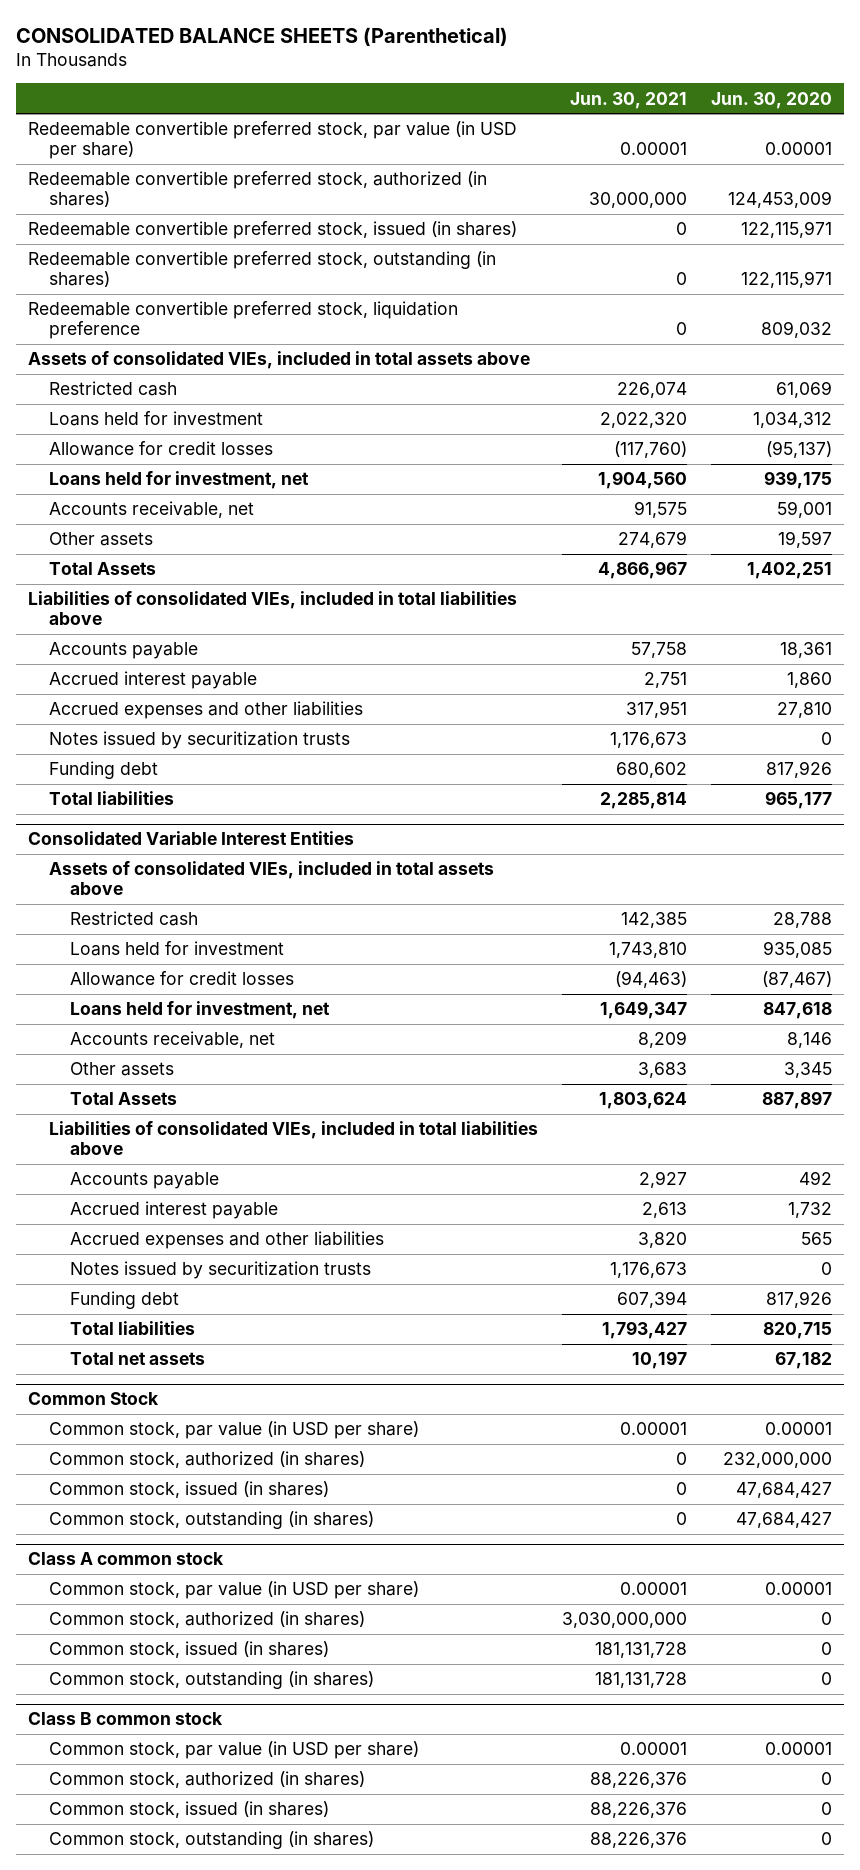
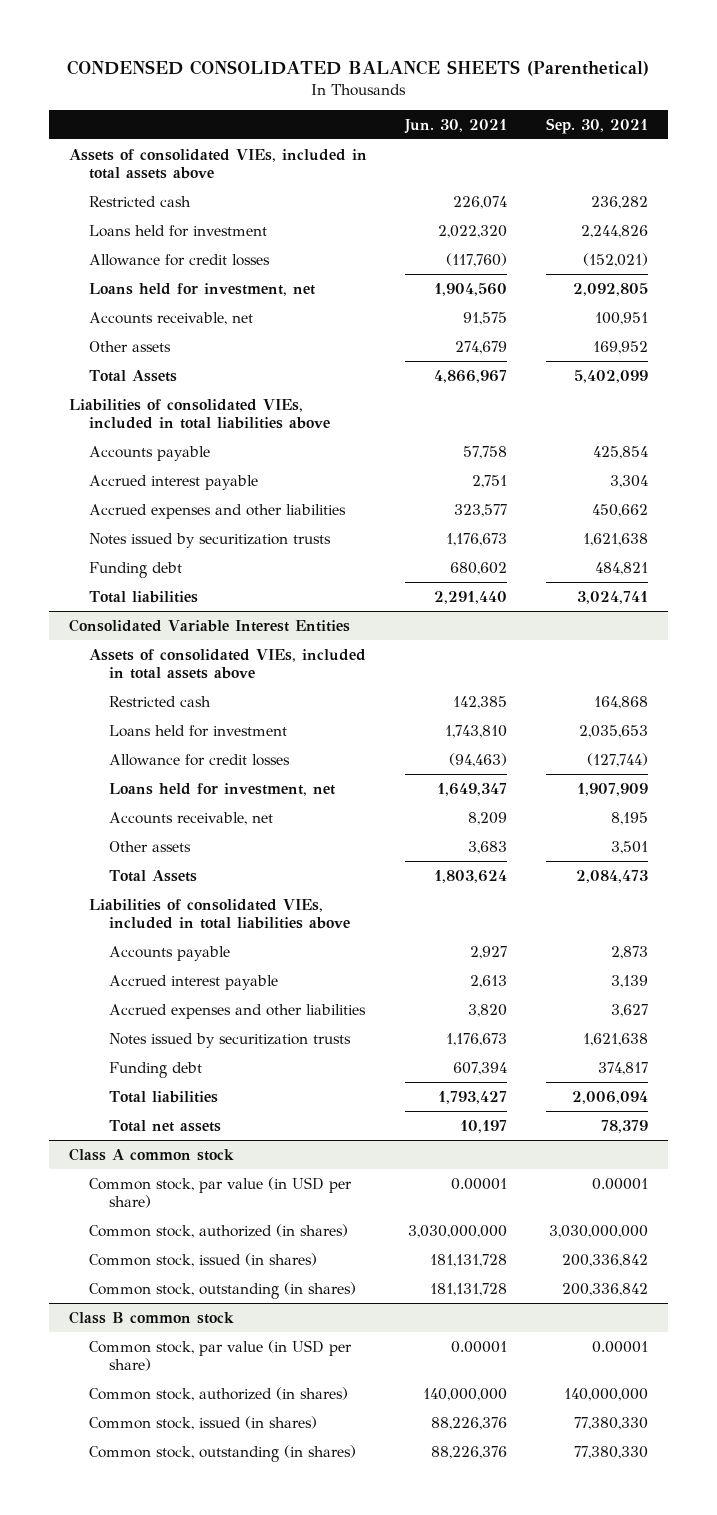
- CONSOLIDATED BALANCE SHEETS (Parenthetical)
+ CONDENSED CONSOLIDATED BALANCE SHEETS (Parenthetical)
- | Jun. 30, 2021 | Jun. 30, 2020
+ | Jun. 30, 2021 | Sep. 30, 2021
- Redeemable convertible preferred stock, par value (in USD per share) | 0.00001 | 0.00001
- Redeemable convertible preferred stock, authorized (in shares) | 30,000,000 | 124,453,009
- Redeemable convertible preferred stock, issued (in shares) | 0 | 122,115,971
- Redeemable convertible preferred stock, outstanding (in shares) | 0 | 122,115,971
- Redeemable convertible preferred stock, liquidation preference | 0 | 809,032
- Accrued expenses and other liabilities | 317,951 | 27,810
+ Accrued expenses and other liabilities | 323,577 | 450,662
- Total liabilities | 2,285,814 | 965,177
+ Total liabilities | 2,291,440 | 3,024,741
- Common Stock
- Common stock, par value (in USD per share) | 0.00001 | 0.00001
- Common stock, authorized (in shares) | 0 | 232,000,000
- Common stock, issued (in shares) | 0 | 47,684,427
- Common stock, outstanding (in shares) | 0 | 47,684,427
@ Class B common stock
- Common stock, authorized (in shares) | 88,226,376 | 0
+ Common stock, authorized (in shares) | 140,000,000 | 140,000,000

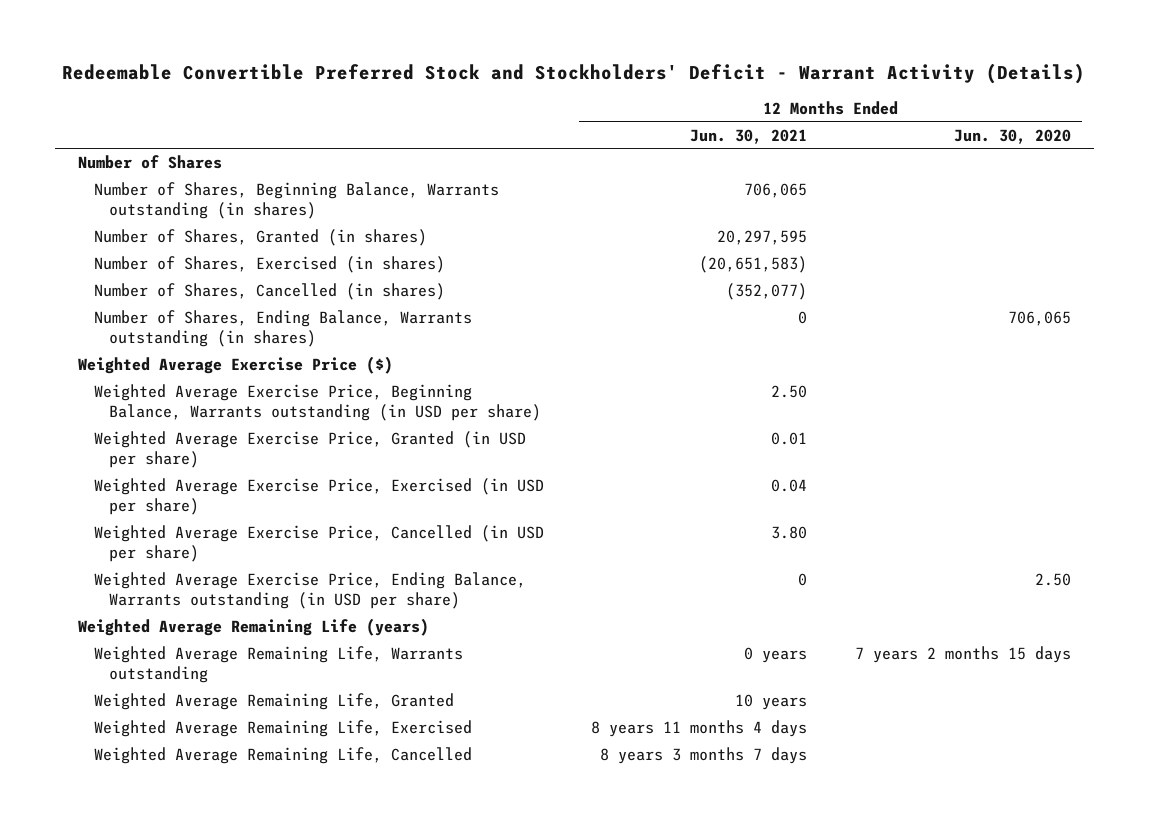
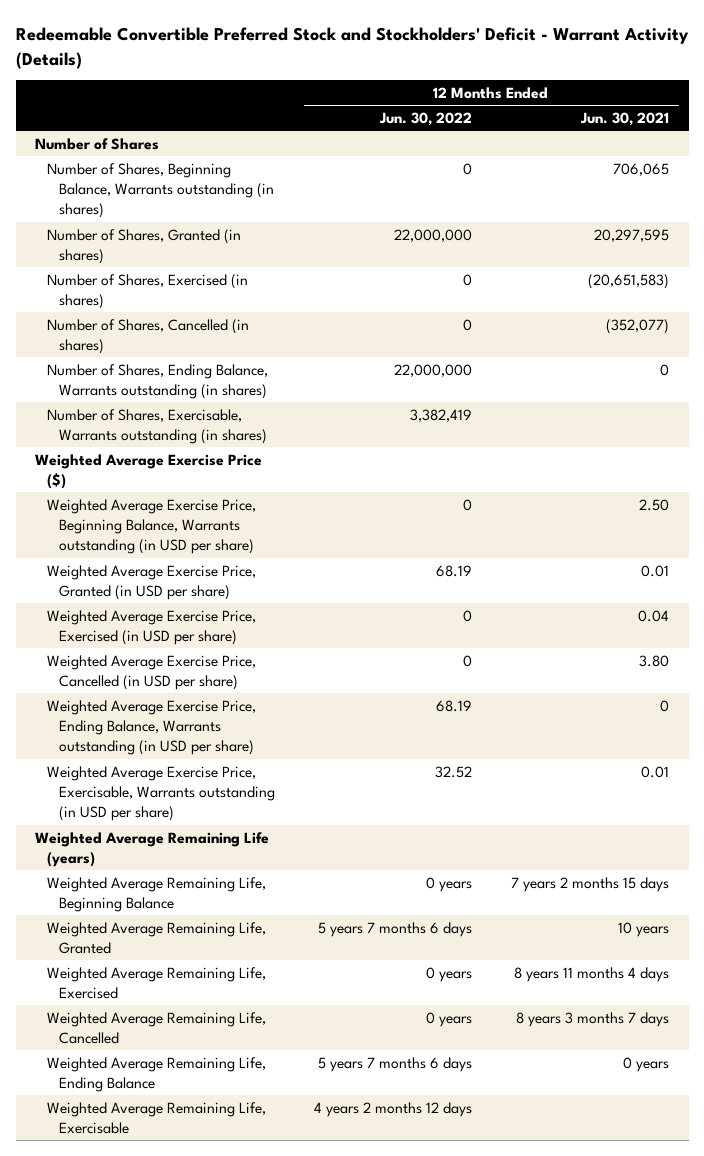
- | 12 Months Ended Jun. 30, 2021 | 12 Months Ended Jun. 30, 2020
+ | 12 Months Ended Jun. 30, 2022 | 12 Months Ended Jun. 30, 2021
+ Number of Shares, Exercisable, Warrants outstanding (in shares) | 3,382,419 |
+ Weighted Average Exercise Price, Exercisable, Warrants outstanding (in USD per share) | 32.52 | 0.01
- Weighted Average Remaining Life, Warrants outstanding | 0 years | 7 years 2 months 15 days
+ Weighted Average Remaining Life, Beginning Balance | 0 years | 7 years 2 months 15 days
+ Weighted Average Remaining Life, Ending Balance | 5 years 7 months 6 days | 0 years
+ Weighted Average Remaining Life, Exercisable | 4 years 2 months 12 days |

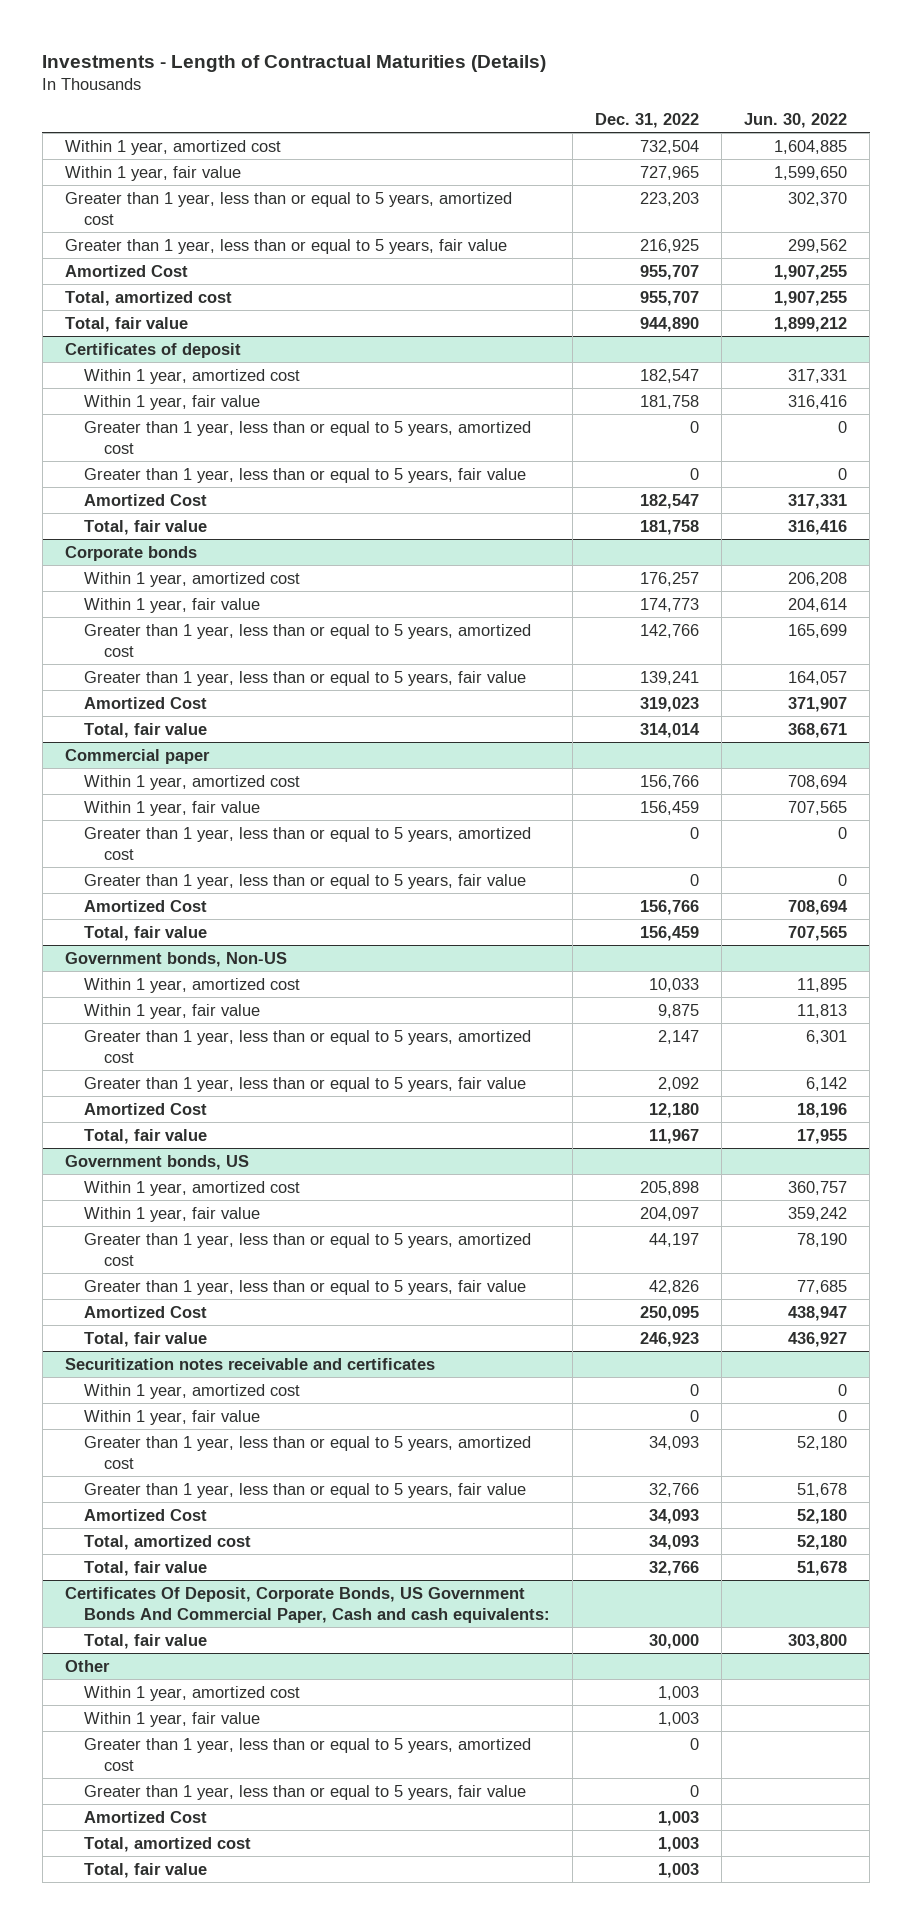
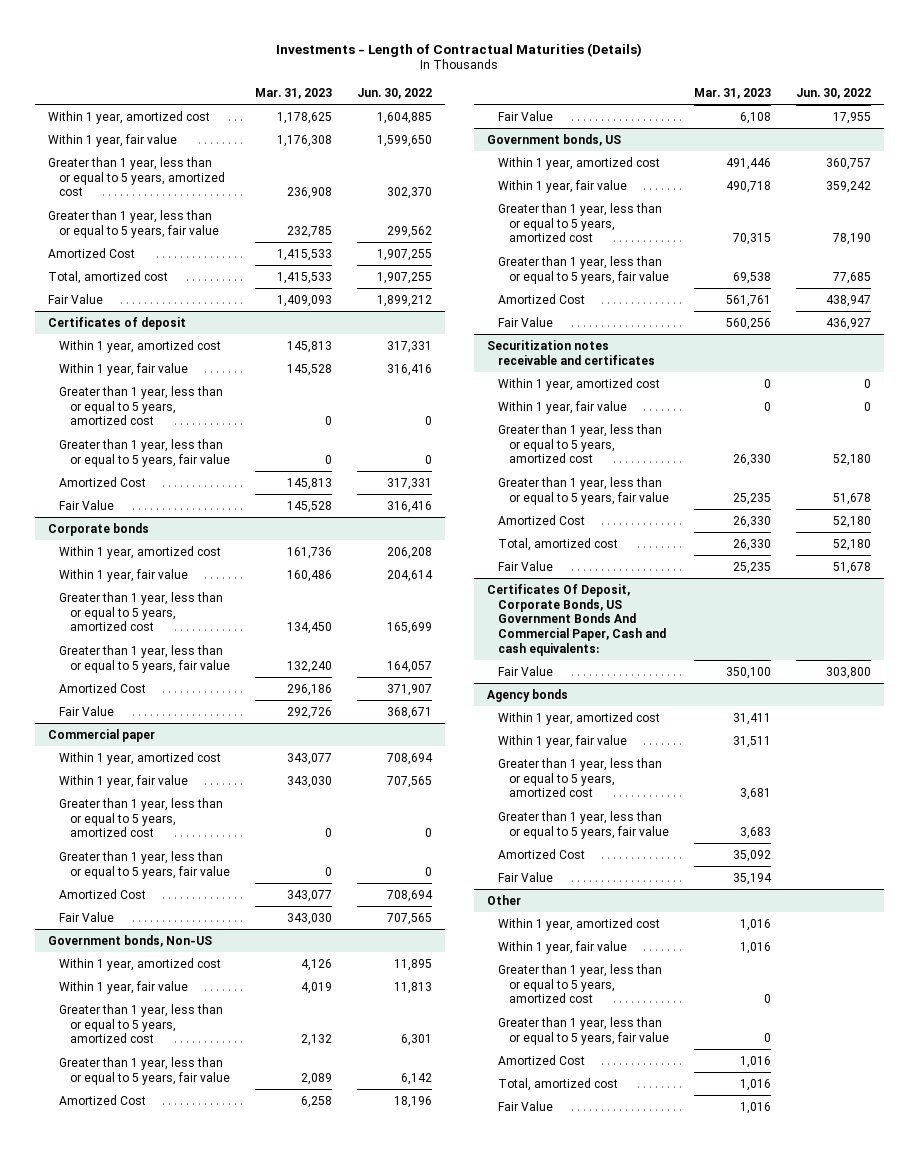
- | Dec. 31, 2022 | Jun. 30, 2022
+ | Mar. 31, 2023 | Jun. 30, 2022
- Total, fair value | 944,890 | 1,899,212
+ Fair Value | 1,409,093 | 1,899,212
@ Certificates of deposit
- Total, fair value | 181,758 | 316,416
+ Fair Value | 145,528 | 316,416
@ Corporate bonds
- Total, fair value | 314,014 | 368,671
+ Fair Value | 292,726 | 368,671
@ Commercial paper
- Total, fair value | 156,459 | 707,565
+ Fair Value | 343,030 | 707,565
@ Government bonds, Non-US
- Total, fair value | 11,967 | 17,955
+ Fair Value | 6,108 | 17,955
@ Government bonds, US
- Total, fair value | 246,923 | 436,927
+ Fair Value | 560,256 | 436,927
@ Securitization notes receivable and certificates
- Total, fair value | 32,766 | 51,678
+ Fair Value | 25,235 | 51,678
@ Certificates Of Deposit, Corporate Bonds, US Government Bonds And Commercial Paper, Cash and cash equivalents:
- Total, fair value | 30,000 | 303,800
+ Fair Value | 350,100 | 303,800
+ Agency bonds
+ Within 1 year, amortized cost | 31,411 |
+ Within 1 year, fair value | 31,511 |
+ Greater than 1 year, less than or equal to 5 years, amortized cost | 3,681 |
+ Greater than 1 year, less than or equal to 5 years, fair value | 3,683 |
+ Amortized Cost | 35,092 |
+ Fair Value | 35,194 |
@ Other
- Total, fair value | 1,003 |
+ Fair Value | 1,016 |

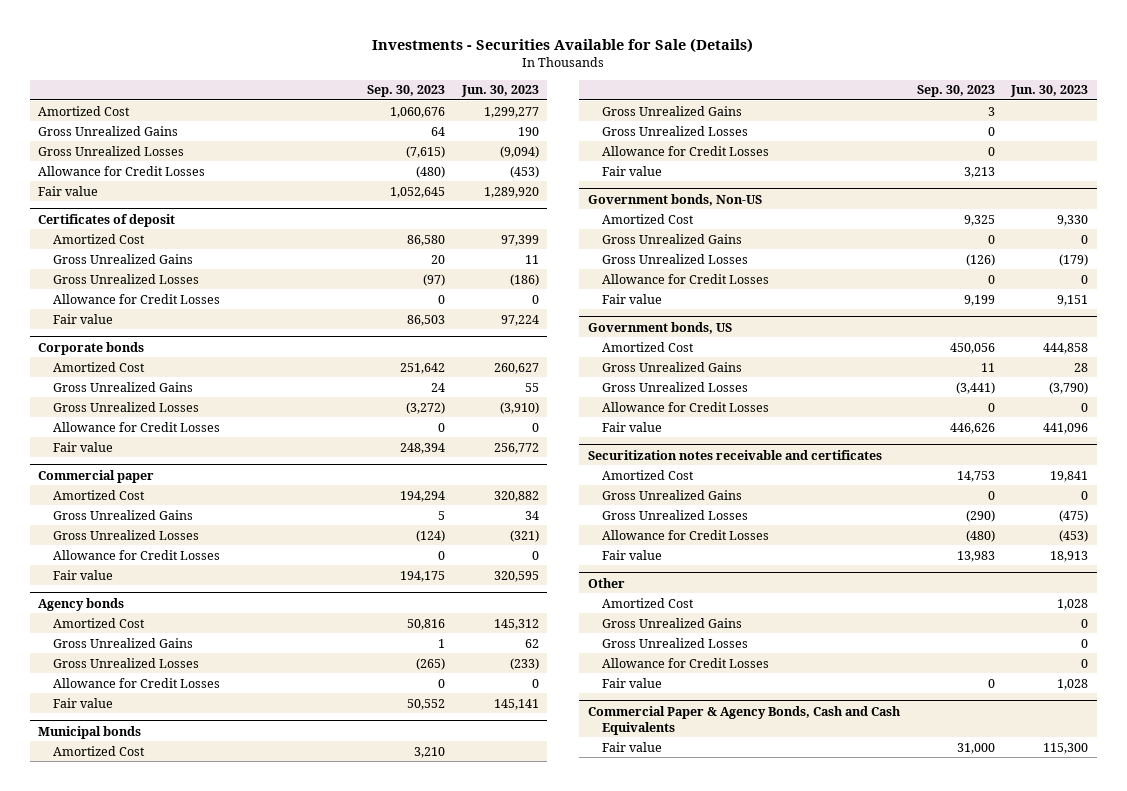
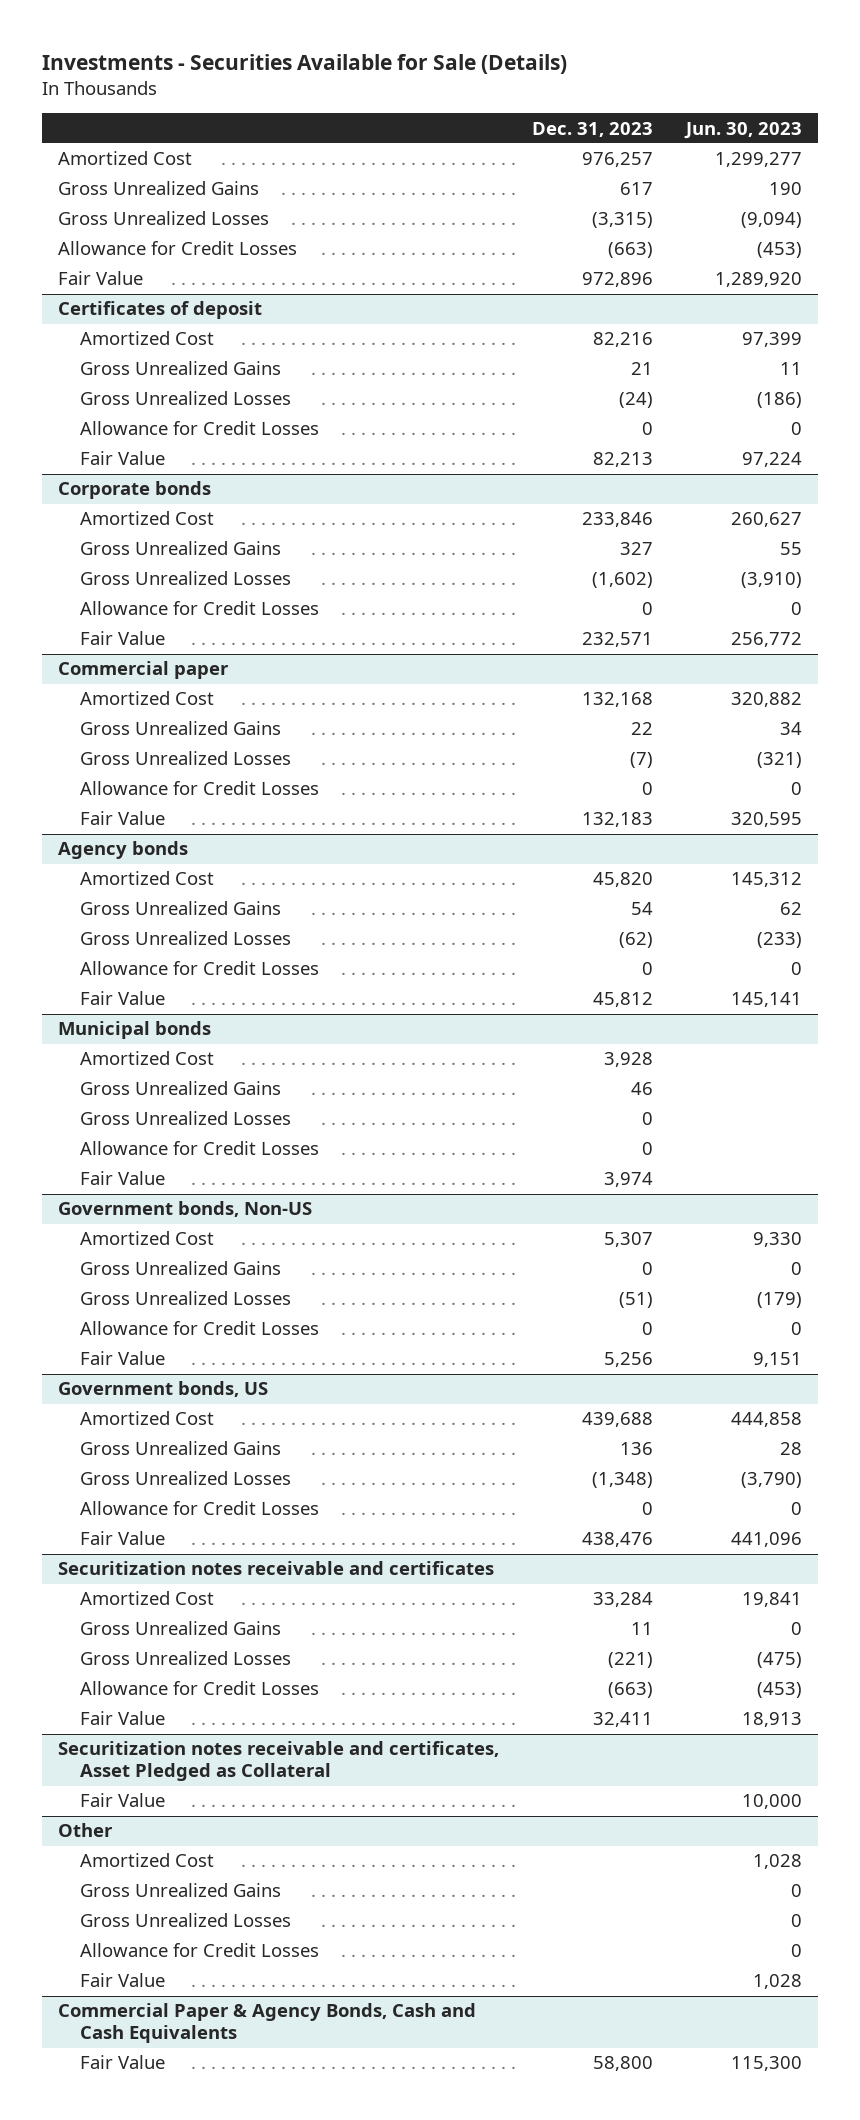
- | Sep. 30, 2023 | Jun. 30, 2023
+ | Dec. 31, 2023 | Jun. 30, 2023
- Fair value | 1,052,645 | 1,289,920
+ Fair Value | 972,896 | 1,289,920
@ Certificates of deposit
- Fair value | 86,503 | 97,224
+ Fair Value | 82,213 | 97,224
@ Corporate bonds
- Fair value | 248,394 | 256,772
+ Fair Value | 232,571 | 256,772
@ Commercial paper
- Fair value | 194,175 | 320,595
+ Fair Value | 132,183 | 320,595
@ Agency bonds
- Fair value | 50,552 | 145,141
+ Fair Value | 45,812 | 145,141
@ Municipal bonds
- Fair value | 3,213 |
+ Fair Value | 3,974 |
@ Government bonds, Non-US
- Fair value | 9,199 | 9,151
+ Fair Value | 5,256 | 9,151
@ Government bonds, US
- Fair value | 446,626 | 441,096
+ Fair Value | 438,476 | 441,096
@ Securitization notes receivable and certificates
- Fair value | 13,983 | 18,913
+ Fair Value | 32,411 | 18,913
+ Securitization notes receivable and certificates, Asset Pledged as Collateral
+ Fair Value | | 10,000
@ Other
- Fair value | 0 | 1,028
+ Fair Value | | 1,028
@ Commercial Paper & Agency Bonds, Cash and Cash Equivalents
- Fair value | 31,000 | 115,300
+ Fair Value | 58,800 | 115,300

